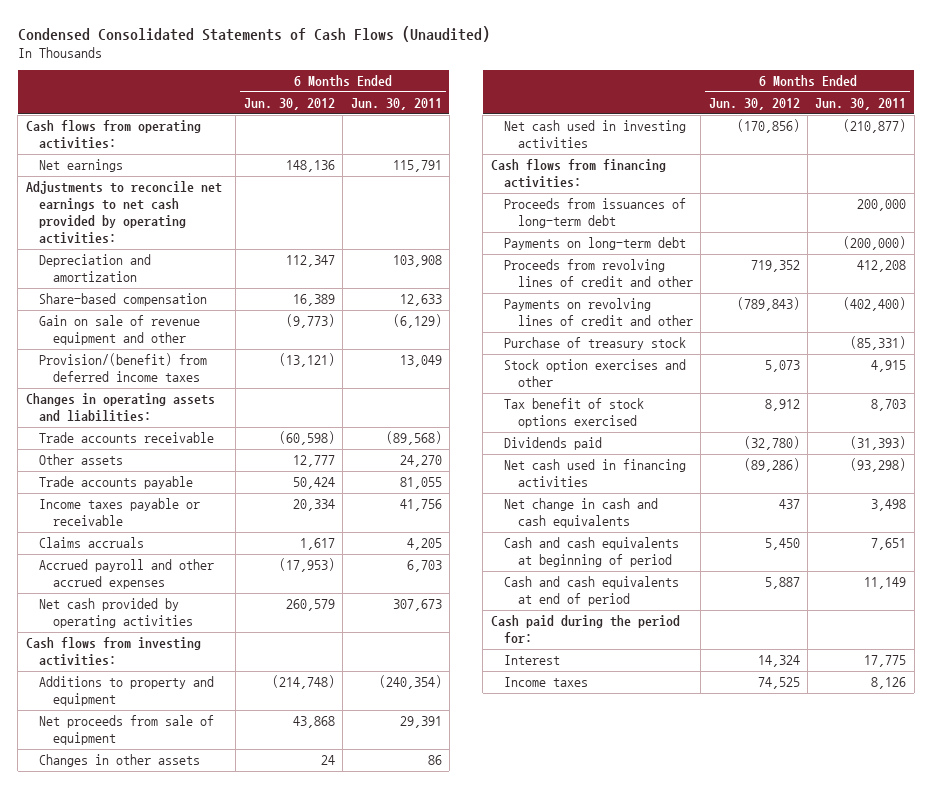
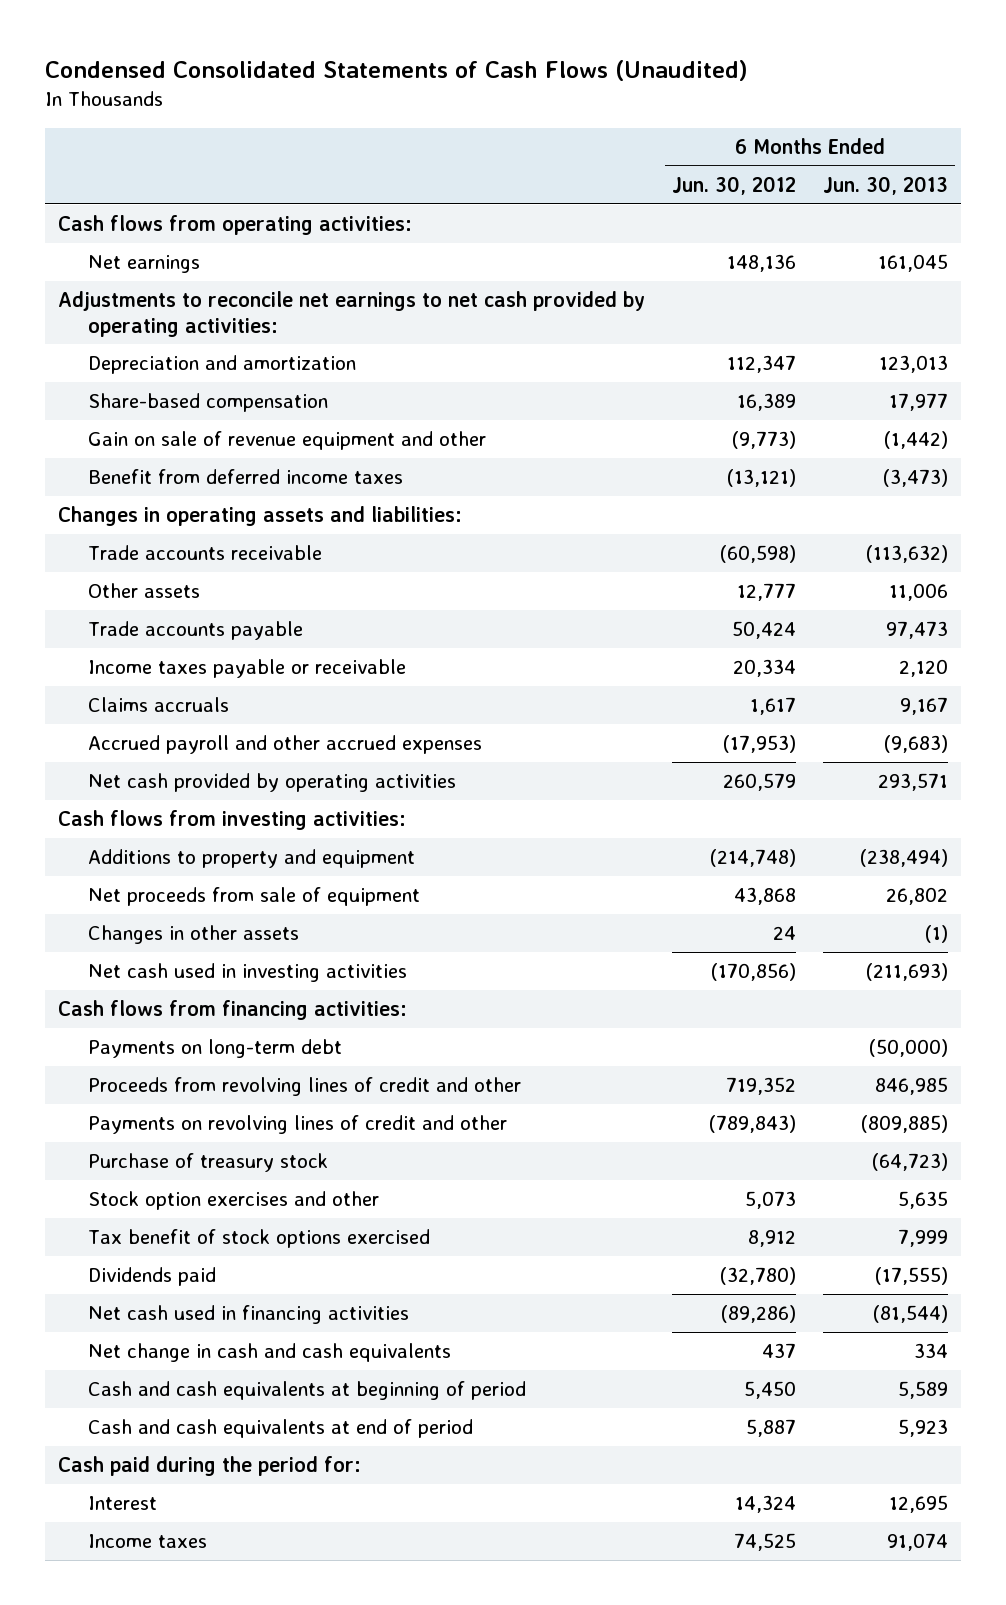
- | 6 Months Ended Jun. 30, 2012 | 6 Months Ended Jun. 30, 2011
+ | 6 Months Ended Jun. 30, 2012 | 6 Months Ended Jun. 30, 2013
- Provision/(benefit) from deferred income taxes | (13,121) | 13,049
+ Benefit from deferred income taxes | (13,121) | (3,473)
- Proceeds from issuances of long-term debt | | 200,000

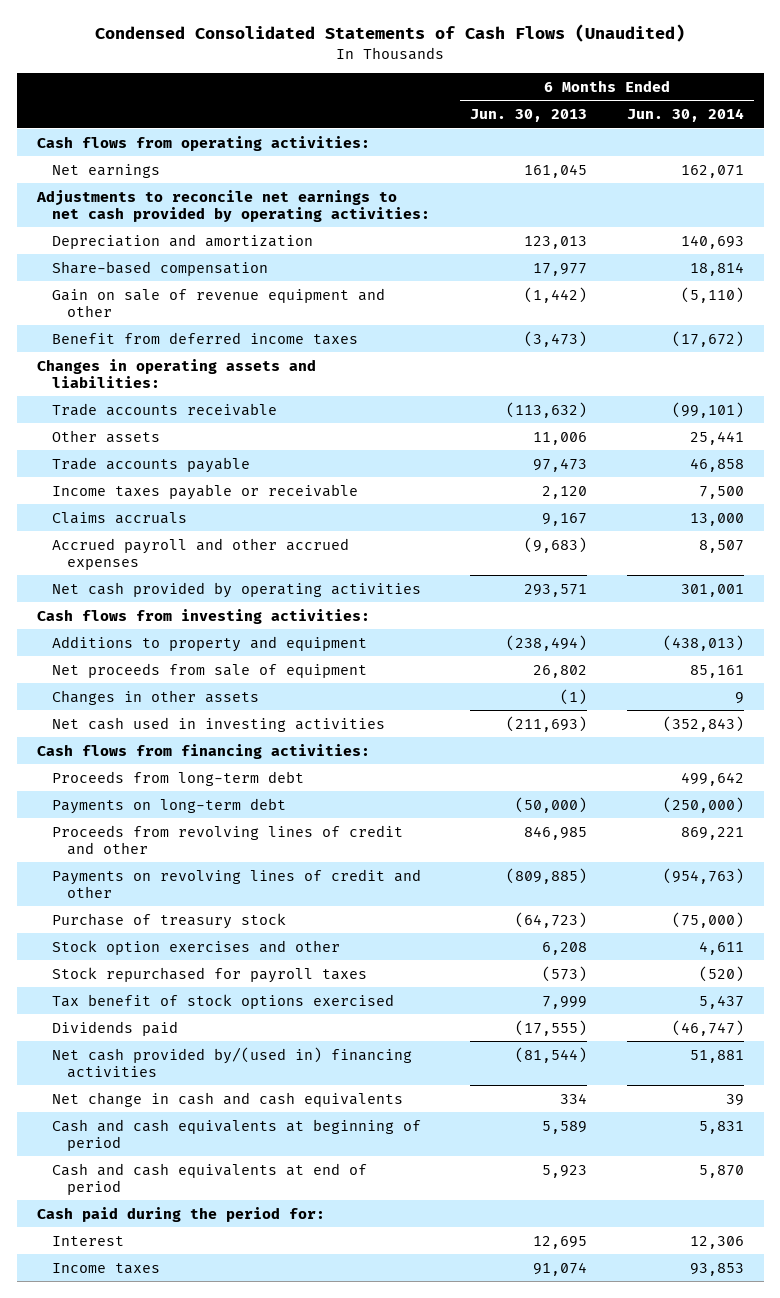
- | 6 Months Ended Jun. 30, 2012 | 6 Months Ended Jun. 30, 2013
+ | 6 Months Ended Jun. 30, 2013 | 6 Months Ended Jun. 30, 2014
+ Proceeds from long-term debt | | 499,642
- Stock option exercises and other | 5,073 | 5,635
+ Stock option exercises and other | 6,208 | 4,611
+ Stock repurchased for payroll taxes | (573) | (520)
- Net cash used in financing activities | (89,286) | (81,544)
+ Net cash provided by/(used in) financing activities | (81,544) | 51,881

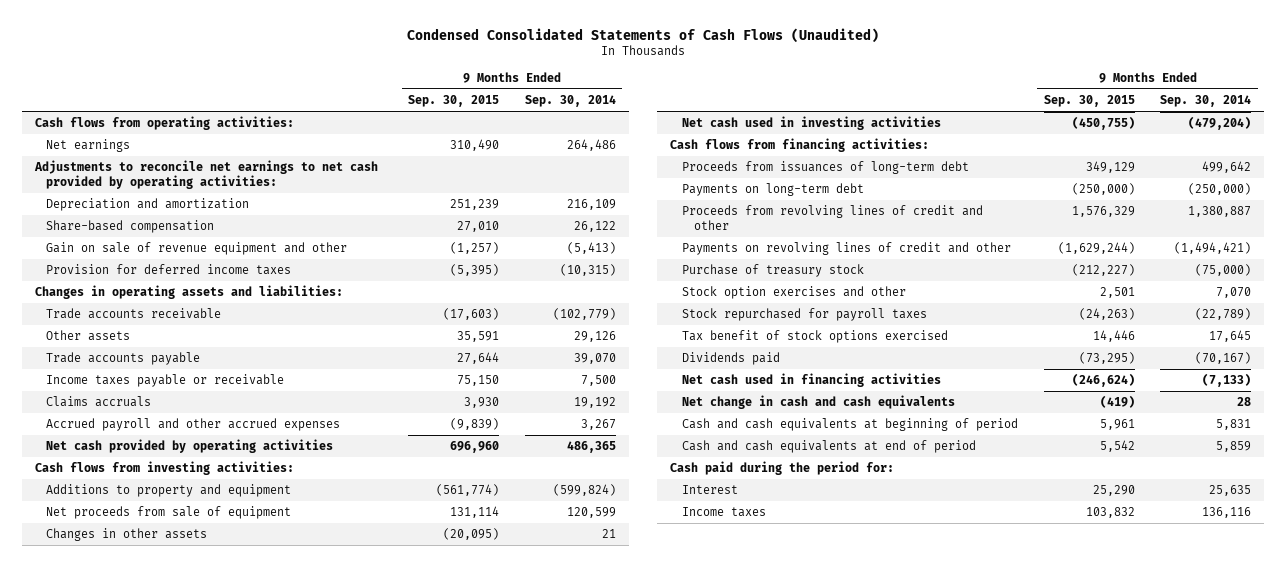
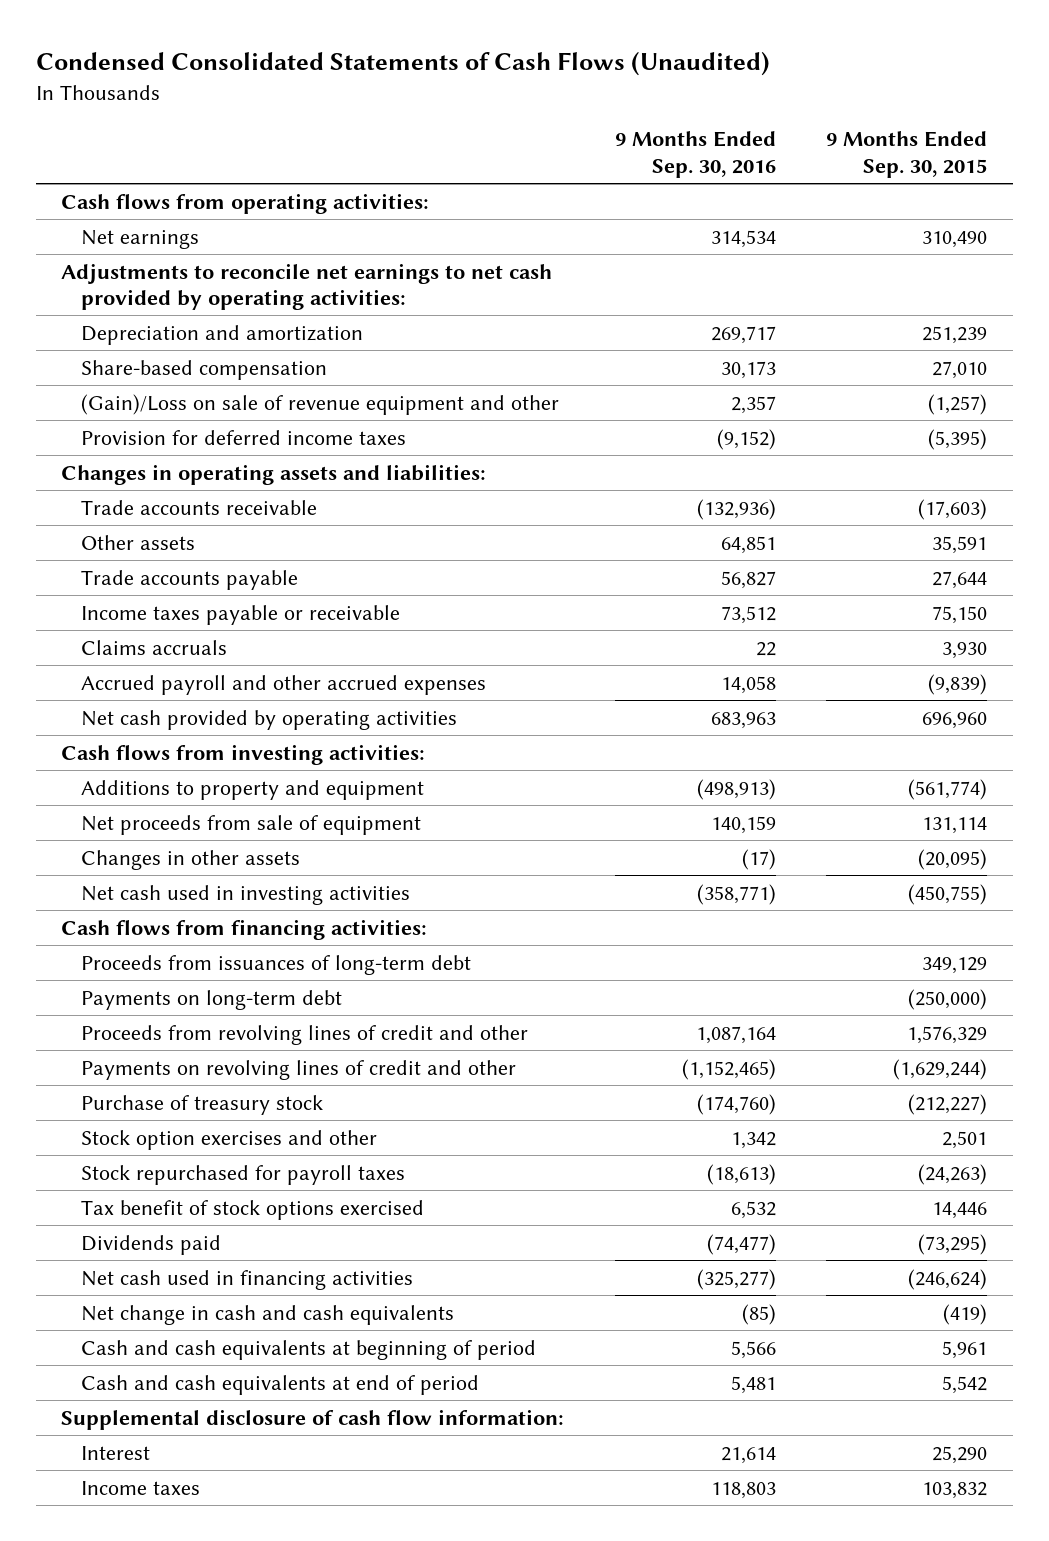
- | 9 Months Ended Sep. 30, 2015 | 9 Months Ended Sep. 30, 2014
+ | 9 Months Ended Sep. 30, 2016 | 9 Months Ended Sep. 30, 2015
- Gain on sale of revenue equipment and other | (1,257) | (5,413)
+ (Gain)/Loss on sale of revenue equipment and other | 2,357 | (1,257)
- Cash paid during the period for:
+ Supplemental disclosure of cash flow information:

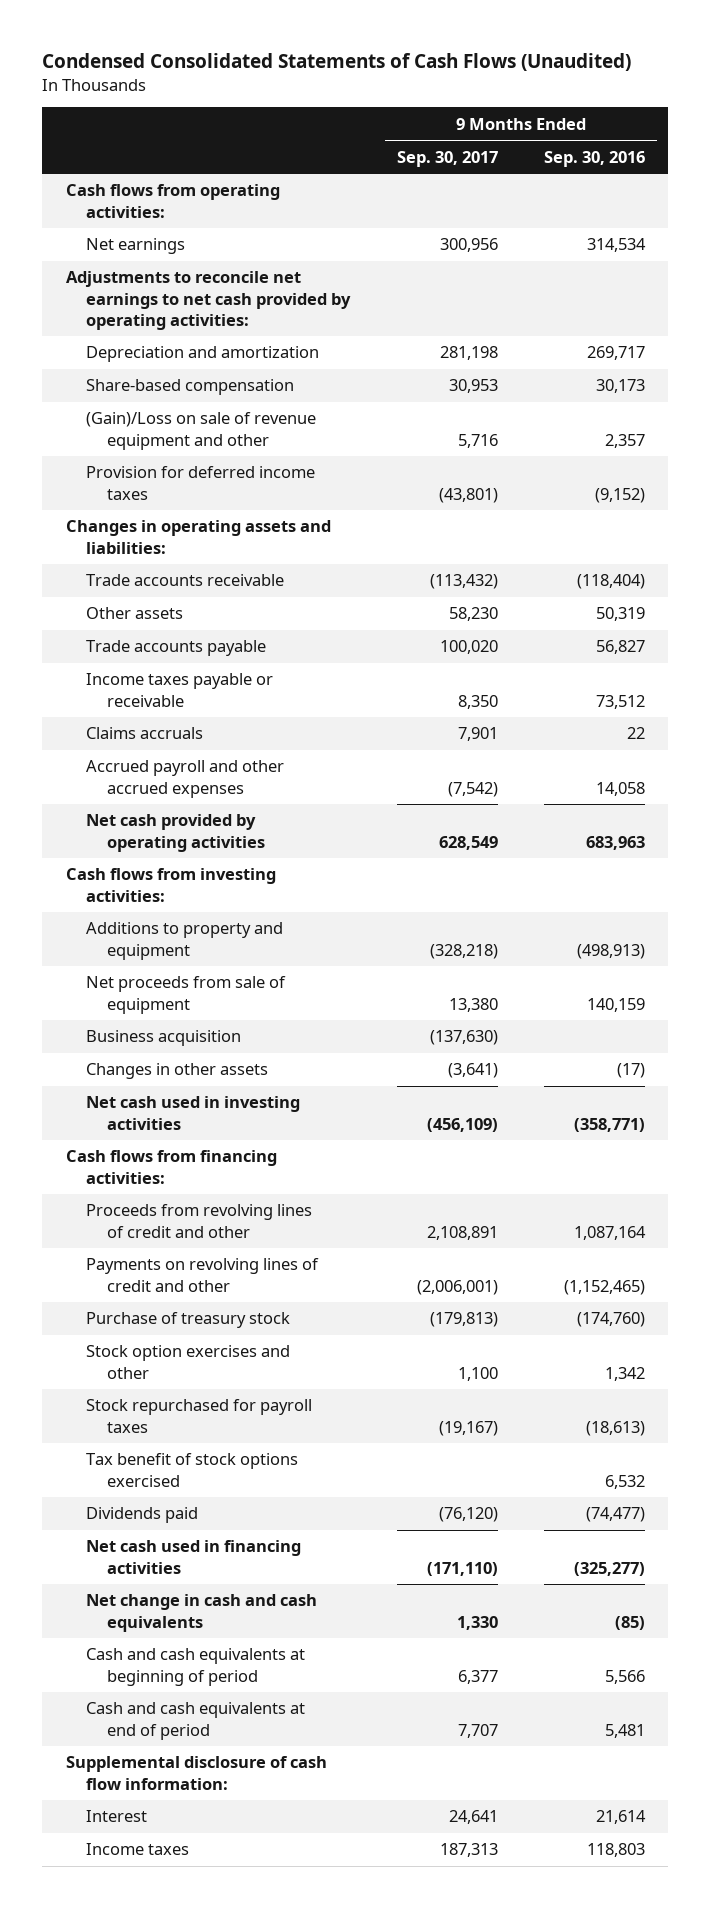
- | 9 Months Ended Sep. 30, 2016 | 9 Months Ended Sep. 30, 2015
+ | 9 Months Ended Sep. 30, 2017 | 9 Months Ended Sep. 30, 2016
- Trade accounts receivable | (132,936) | (17,603)
- Other assets | 64,851 | 35,591
+ Trade accounts receivable | (113,432) | (118,404)
+ Other assets | 58,230 | 50,319
+ Business acquisition | (137,630) |
- Proceeds from issuances of long-term debt | | 349,129
- Payments on long-term debt | | (250,000)

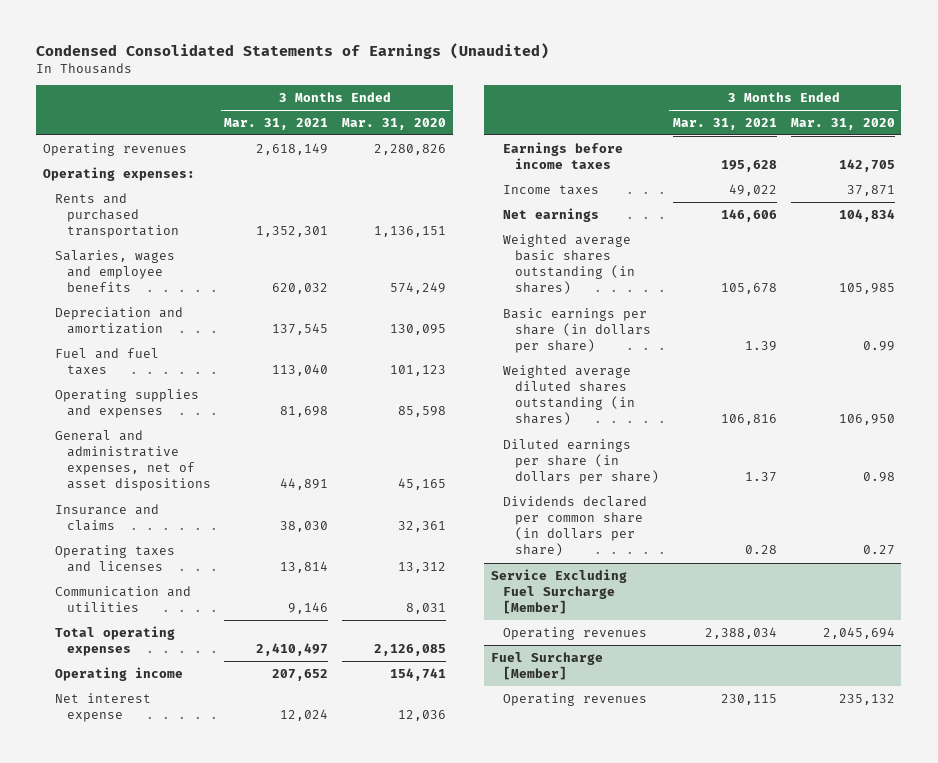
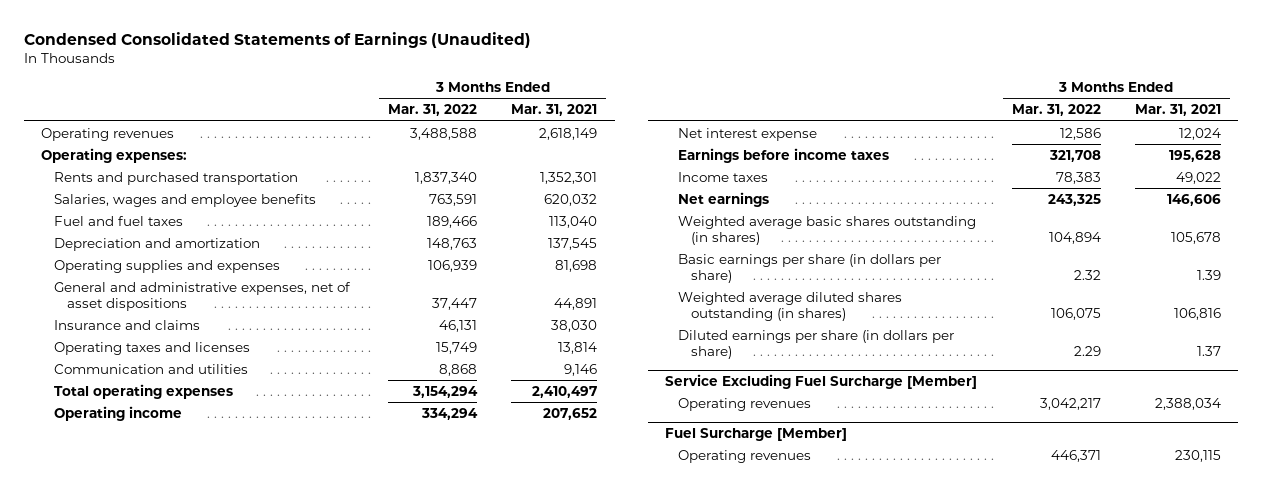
- | 3 Months Ended Mar. 31, 2021 | 3 Months Ended Mar. 31, 2020
+ | 3 Months Ended Mar. 31, 2022 | 3 Months Ended Mar. 31, 2021
moved down: Depreciation and amortization | 148,763 | 137,545
- Dividends declared per common share (in dollars per share) | 0.28 | 0.27

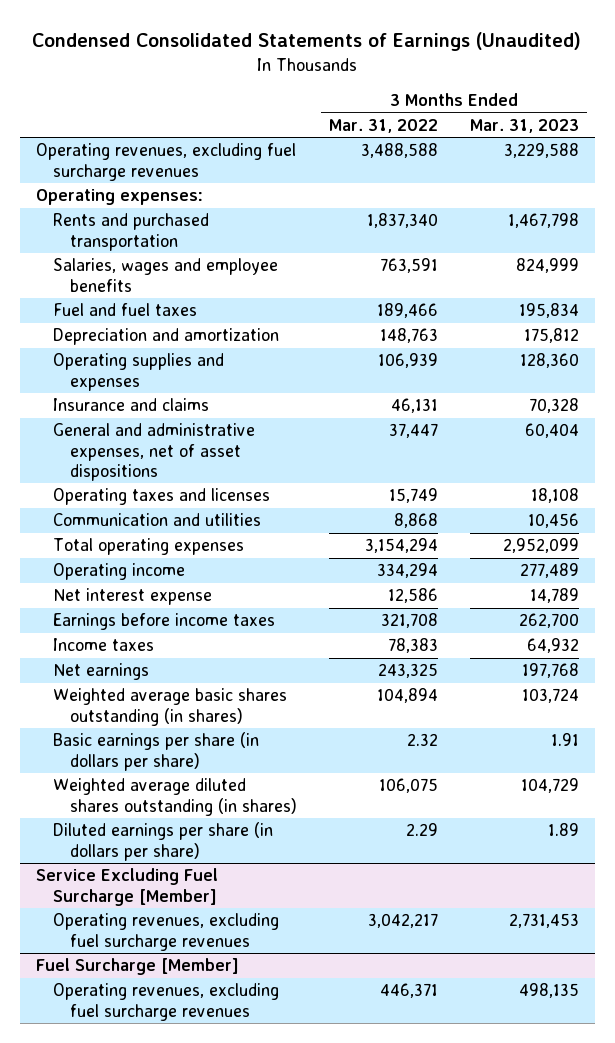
- | 3 Months Ended Mar. 31, 2022 | 3 Months Ended Mar. 31, 2021
+ | 3 Months Ended Mar. 31, 2022 | 3 Months Ended Mar. 31, 2023
- Operating revenues | 3,488,588 | 2,618,149
+ Operating revenues, excluding fuel surcharge revenues | 3,488,588 | 3,229,588
moved down: General and administrative expenses, net of asset dispositions | 37,447 | 60,404
@ Service Excluding Fuel Surcharge [Member]
- Operating revenues | 3,042,217 | 2,388,034
+ Operating revenues, excluding fuel surcharge revenues | 3,042,217 | 2,731,453
@ Fuel Surcharge [Member]
- Operating revenues | 446,371 | 230,115
+ Operating revenues, excluding fuel surcharge revenues | 446,371 | 498,135

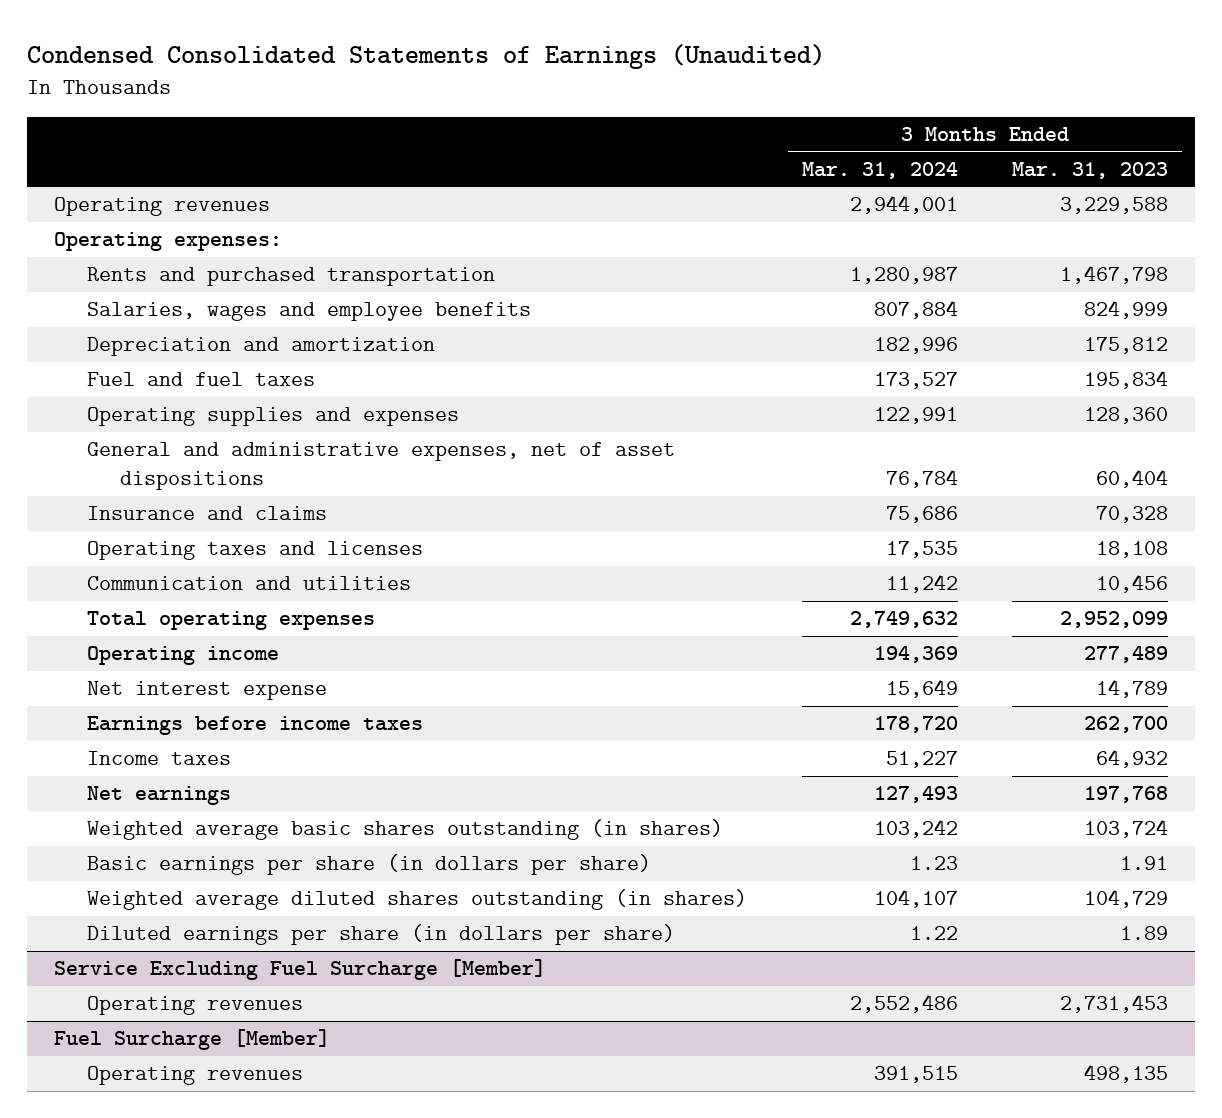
- | 3 Months Ended Mar. 31, 2022 | 3 Months Ended Mar. 31, 2023
+ | 3 Months Ended Mar. 31, 2024 | 3 Months Ended Mar. 31, 2023
- Operating revenues, excluding fuel surcharge revenues | 3,488,588 | 3,229,588
+ Operating revenues | 2,944,001 | 3,229,588
moved down: Fuel and fuel taxes | 173,527 | 195,834
moved down: Insurance and claims | 75,686 | 70,328
@ Service Excluding Fuel Surcharge [Member]
- Operating revenues, excluding fuel surcharge revenues | 3,042,217 | 2,731,453
+ Operating revenues | 2,552,486 | 2,731,453
@ Fuel Surcharge [Member]
- Operating revenues, excluding fuel surcharge revenues | 446,371 | 498,135
+ Operating revenues | 391,515 | 498,135

